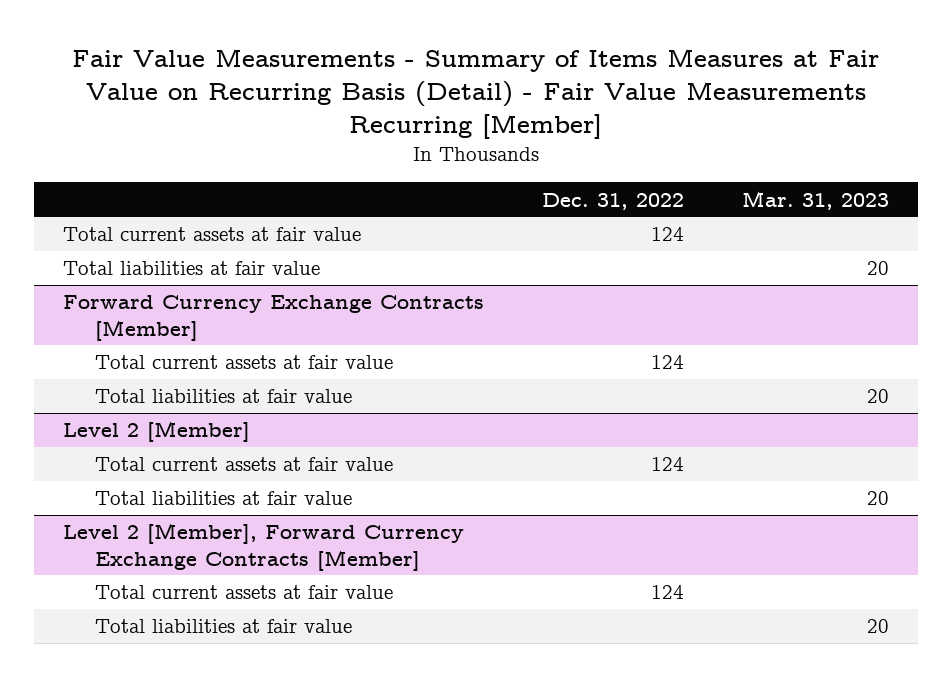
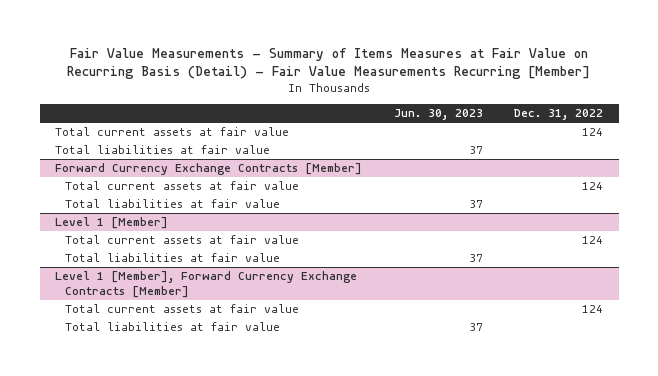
- | Dec. 31, 2022 | Mar. 31, 2023
+ | Jun. 30, 2023 | Dec. 31, 2022
- Level 2 [Member]
+ Level 1 [Member]
- Level 2 [Member], Forward Currency Exchange Contracts [Member]
+ Level 1 [Member], Forward Currency Exchange Contracts [Member]

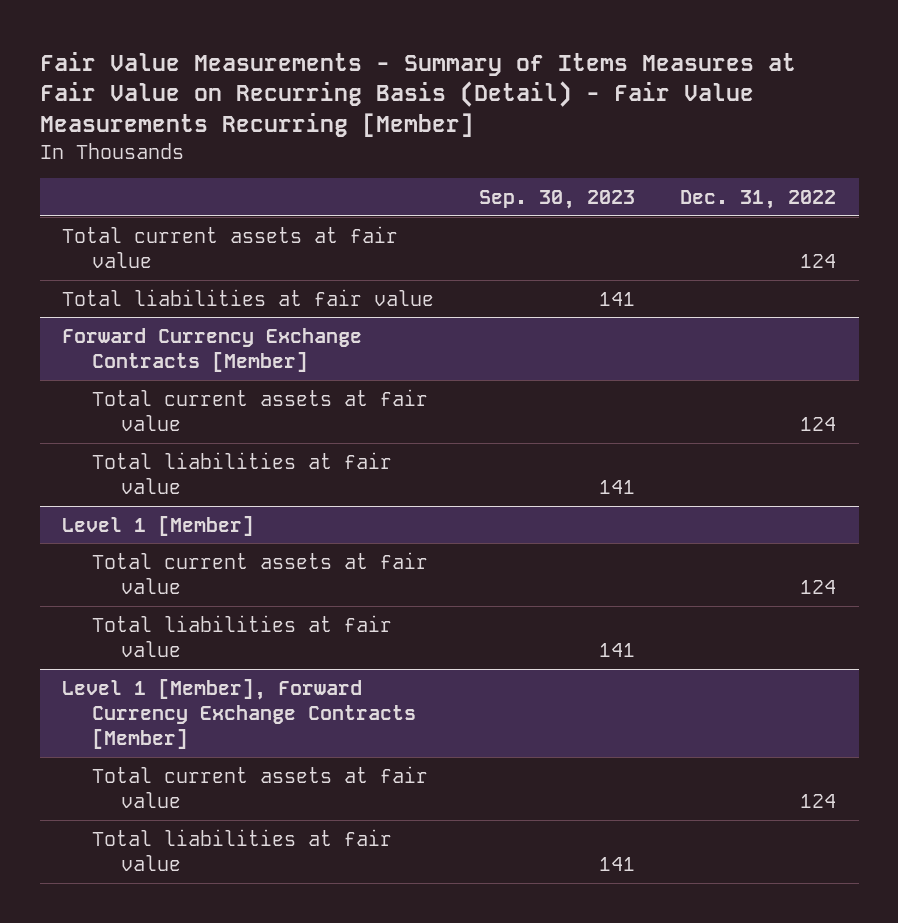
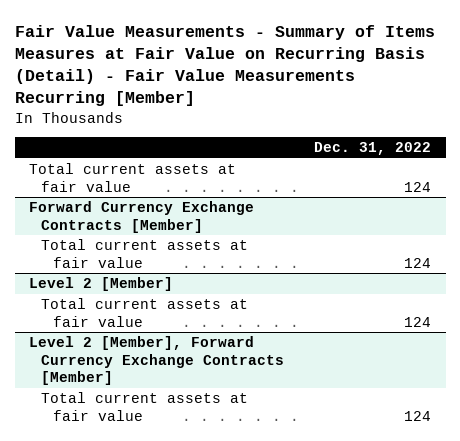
- | Sep. 30, 2023 | Dec. 31, 2022
+ | Dec. 31, 2022
- Total liabilities at fair value | 141 |
@ Forward Currency Exchange Contracts [Member]
- Total liabilities at fair value | 141 |
- Level 1 [Member]
+ Level 2 [Member]
- Total liabilities at fair value | 141 |
- Level 1 [Member], Forward Currency Exchange Contracts [Member]
+ Level 2 [Member], Forward Currency Exchange Contracts [Member]
- Total liabilities at fair value | 141 |

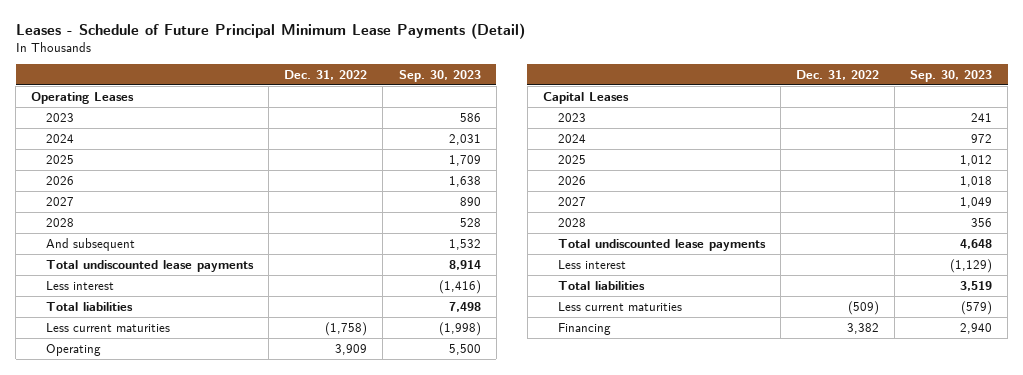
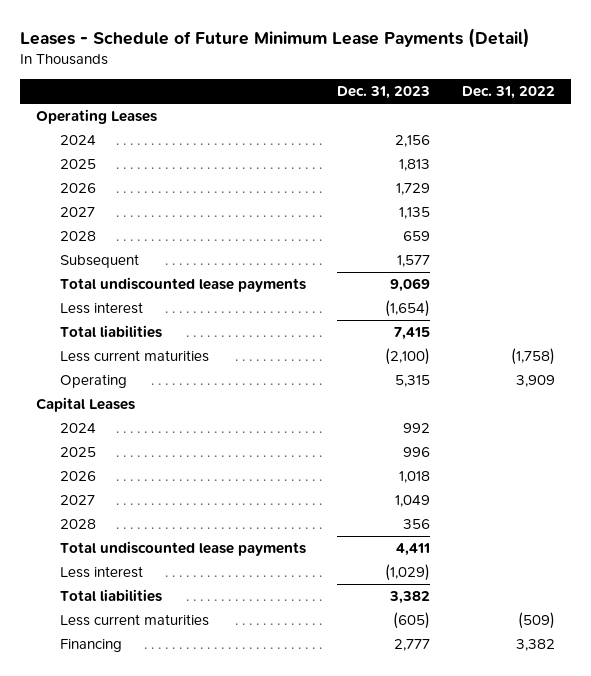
- Leases - Schedule of Future Principal Minimum Lease Payments (Detail)
+ Leases - Schedule of Future Minimum Lease Payments (Detail)
- | Dec. 31, 2022 | Sep. 30, 2023
+ | Dec. 31, 2023 | Dec. 31, 2022
- 2023 | | 586
- And subsequent | | 1,532
+ Subsequent | 1,577 |
- 2023 | | 241

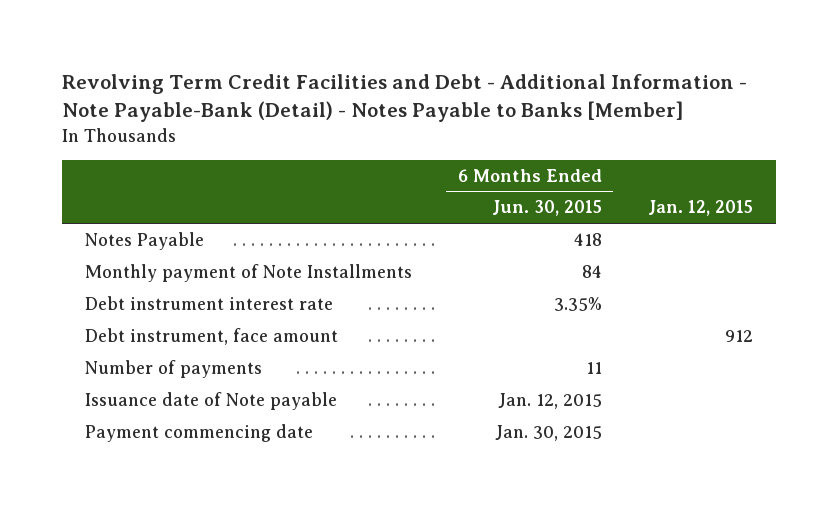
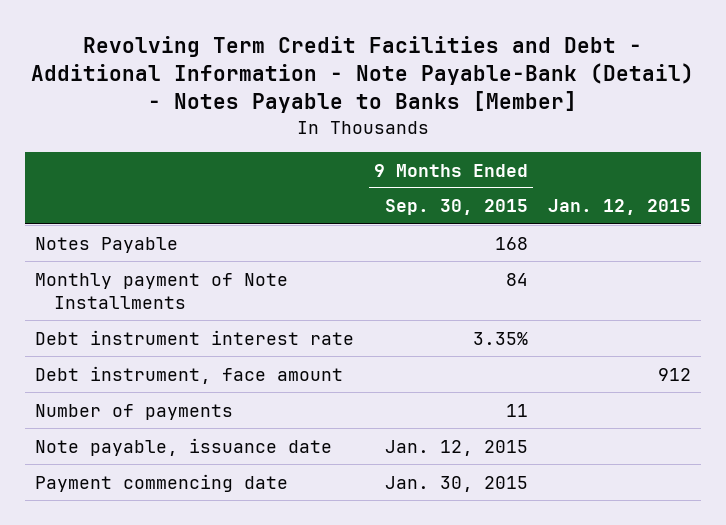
- | 6 Months Ended Jun. 30, 2015 | Jan. 12, 2015
+ | 9 Months Ended Sep. 30, 2015 | Jan. 12, 2015
- Issuance date of Note payable | Jan. 12, 2015 |
+ Note payable, issuance date | Jan. 12, 2015 |

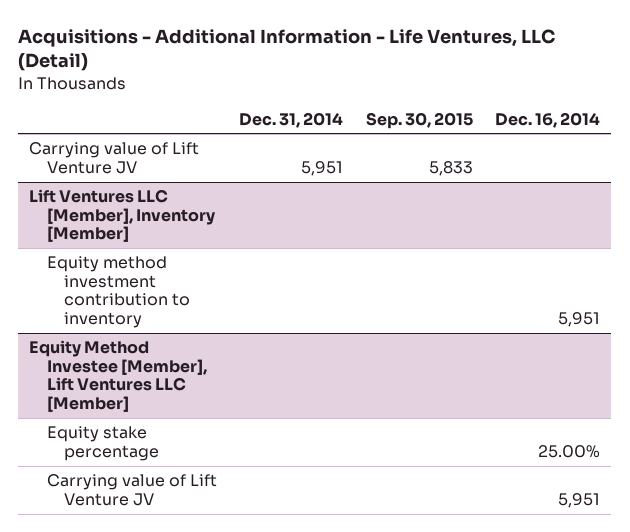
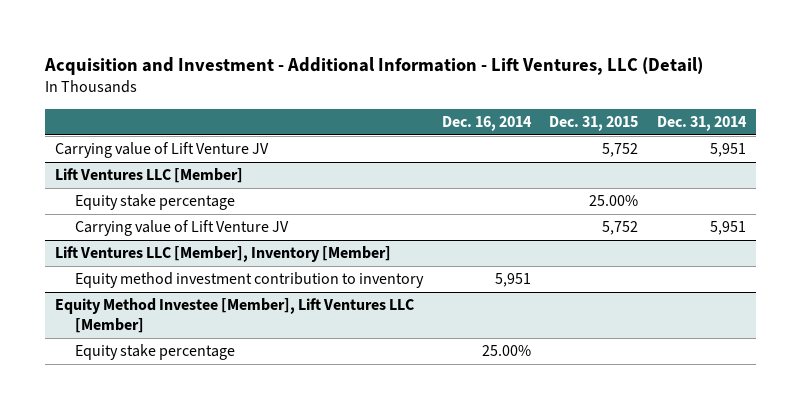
- Acquisitions - Additional Information - Life Ventures, LLC (Detail)
+ Acquisition and Investment - Additional Information - Lift Ventures, LLC (Detail)
- | Dec. 31, 2014 | Sep. 30, 2015 | Dec. 16, 2014
+ | Dec. 16, 2014 | Dec. 31, 2015 | Dec. 31, 2014
+ Lift Ventures LLC [Member]
+ Equity stake percentage | | 25.00% |
+ Carrying value of Lift Venture JV | | 5,752 | 5,951
@ Equity Method Investee [Member], Lift Ventures LLC [Member]
- Carrying value of Lift Venture JV | | | 5,951

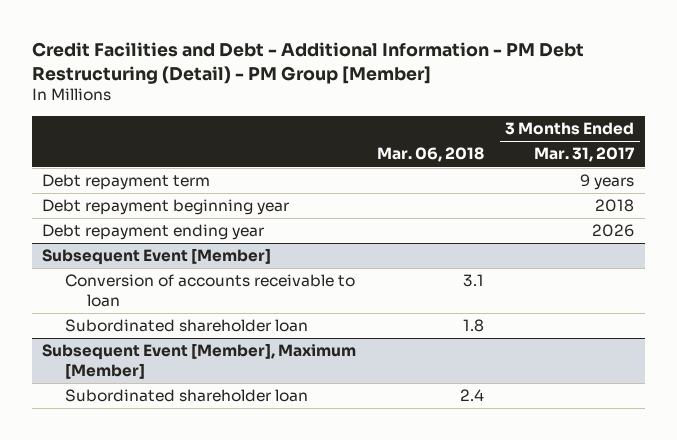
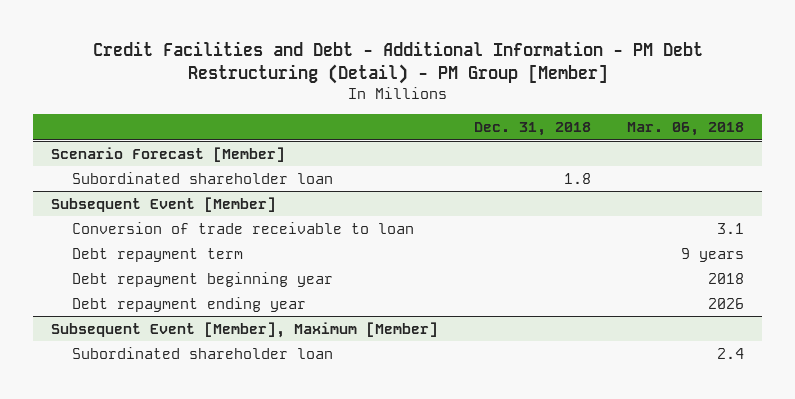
- | Mar. 06, 2018 | 3 Months Ended Mar. 31, 2017
+ | Dec. 31, 2018 | Mar. 06, 2018
- Debt repayment term | | 9 years
- Debt repayment beginning year | | 2018
- Debt repayment ending year | | 2026
+ Scenario Forecast [Member]
+ Subordinated shareholder loan | 1.8 |
@ Subsequent Event [Member]
- Conversion of accounts receivable to loan | 3.1 |
- Subordinated shareholder loan | 1.8 |
+ Conversion of trade receivable to loan | | 3.1
+ Debt repayment term | | 9 years
+ Debt repayment beginning year | | 2018
+ Debt repayment ending year | | 2026

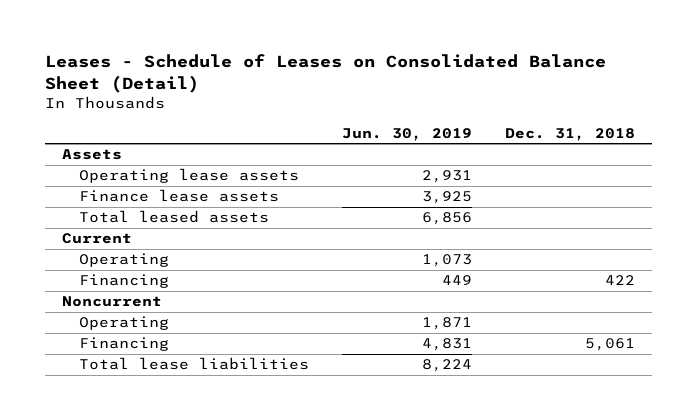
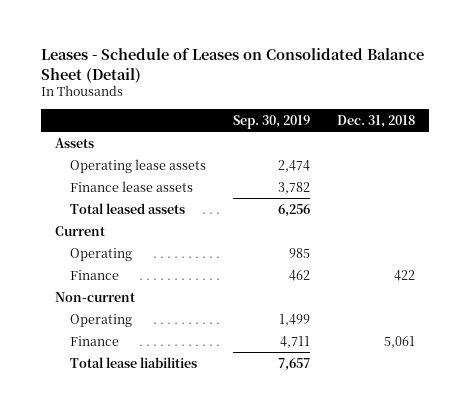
- | Jun. 30, 2019 | Dec. 31, 2018
+ | Sep. 30, 2019 | Dec. 31, 2018
- Financing | 449 | 422
- Noncurrent
+ Finance | 462 | 422
+ Non-current
- Financing | 4,831 | 5,061
+ Finance | 4,711 | 5,061

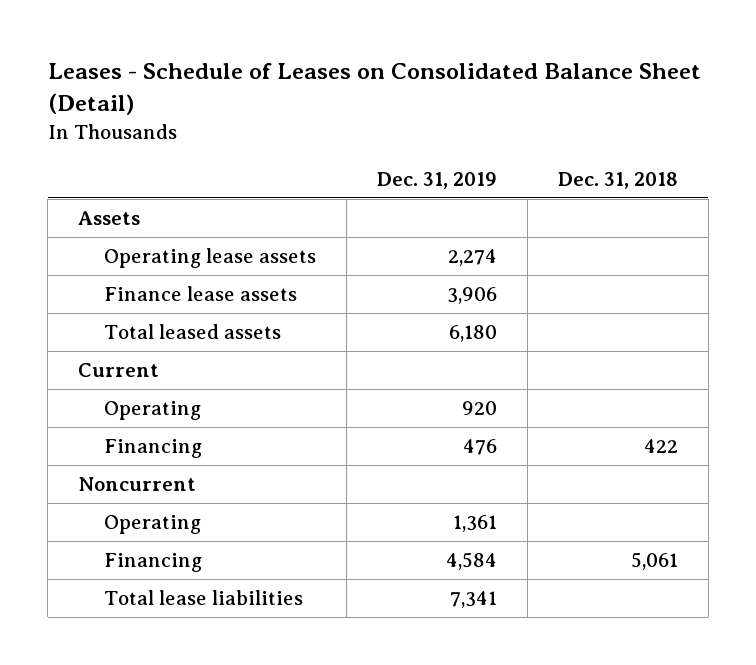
- | Sep. 30, 2019 | Dec. 31, 2018
+ | Dec. 31, 2019 | Dec. 31, 2018
- Finance | 462 | 422
- Non-current
+ Financing | 476 | 422
+ Noncurrent
- Finance | 4,711 | 5,061
+ Financing | 4,584 | 5,061

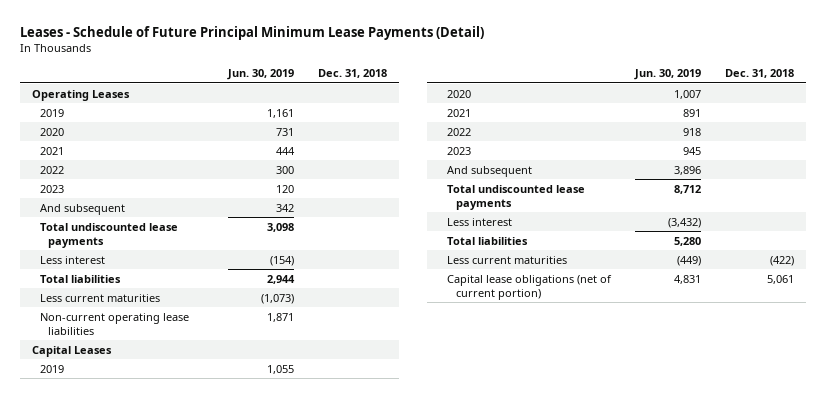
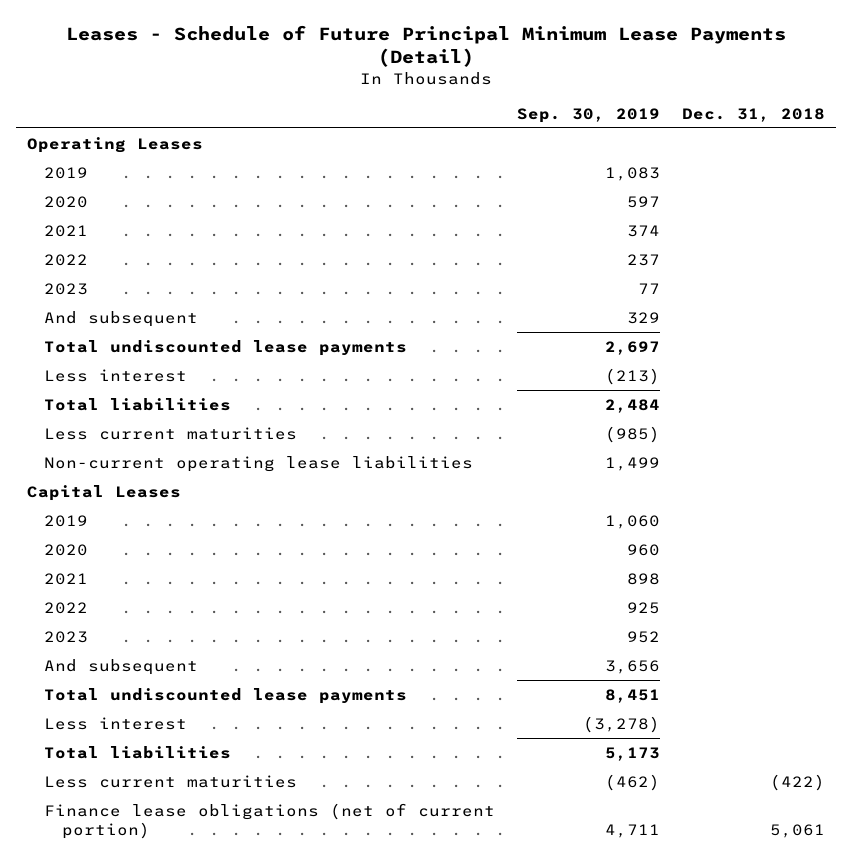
- | Jun. 30, 2019 | Dec. 31, 2018
+ | Sep. 30, 2019 | Dec. 31, 2018
- Capital lease obligations (net of current portion) | 4,831 | 5,061
+ Finance lease obligations (net of current portion) | 4,711 | 5,061

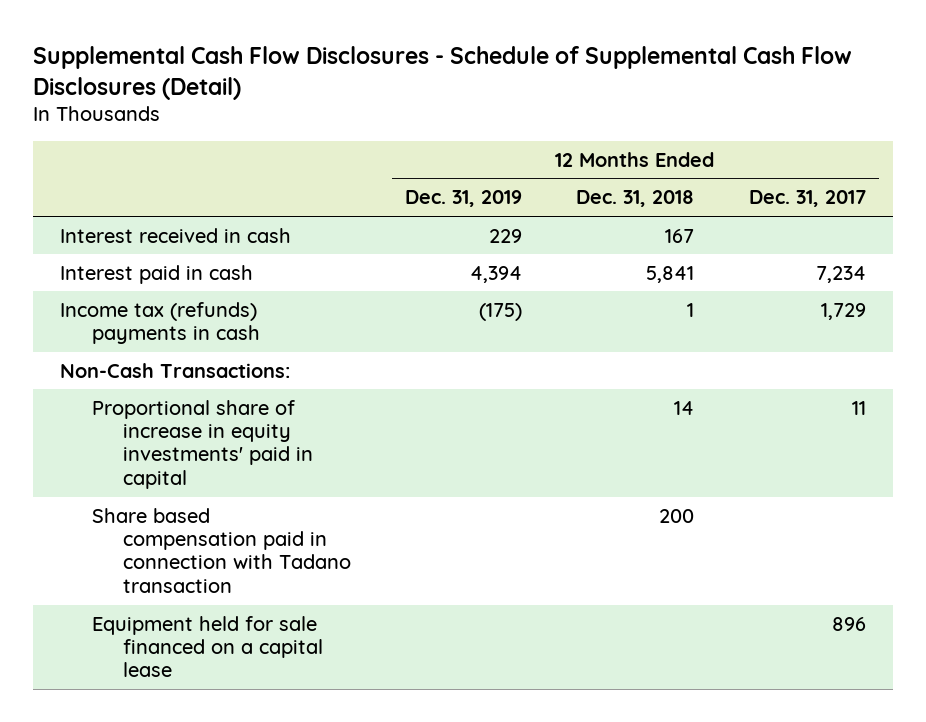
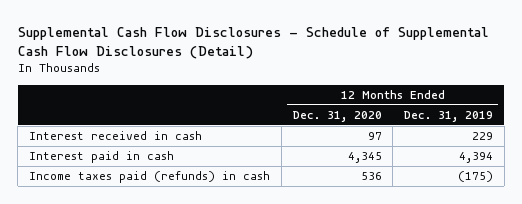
- | 12 Months Ended Dec. 31, 2019 | 12 Months Ended Dec. 31, 2018 | 12 Months Ended Dec. 31, 2017
+ | 12 Months Ended Dec. 31, 2020 | 12 Months Ended Dec. 31, 2019
- Income tax (refunds) payments in cash | (175) | 1 | 1,729
- Non-Cash Transactions:
- Proportional share of increase in equity investments' paid in capital | | 14 | 11
- Share based compensation paid in connection with Tadano transaction | | 200 |
- Equipment held for sale financed on a capital lease | | | 896
+ Income taxes paid (refunds) in cash | 536 | (175)

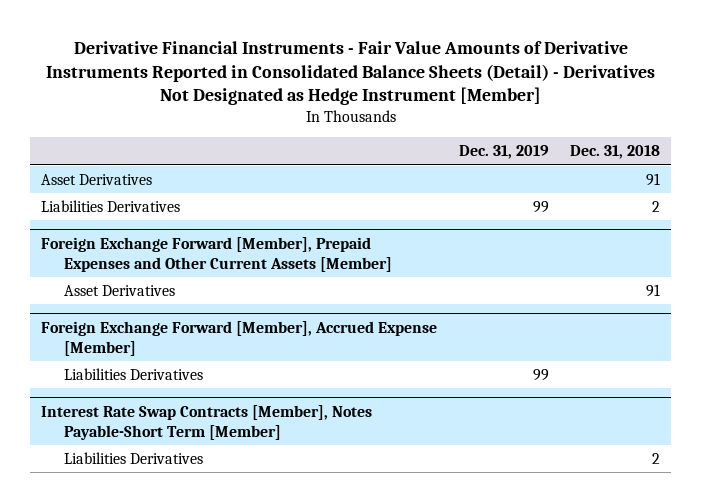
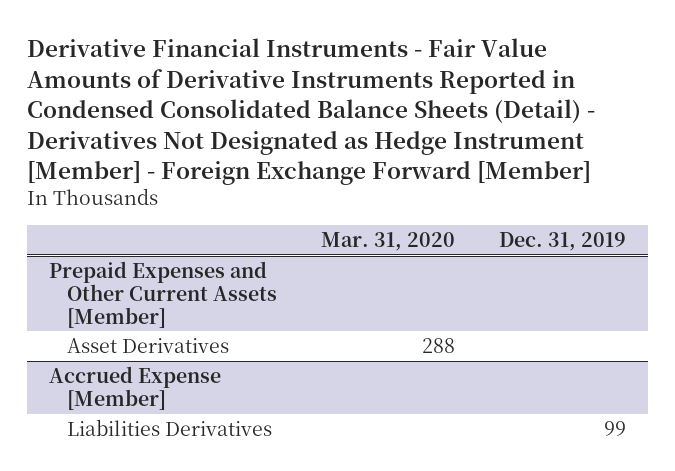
- Derivative Financial Instruments - Fair Value Amounts of Derivative Instruments Reported in Consolidated Balance Sheets (Detail) - Derivatives Not Designated as Hedge Instrument [Member]
+ Derivative Financial Instruments - Fair Value Amounts of Derivative Instruments Reported in Condensed Consolidated Balance Sheets (Detail) - Derivatives Not Designated as Hedge Instrument [Member] - Foreign Exchange Forward [Member]
- | Dec. 31, 2019 | Dec. 31, 2018
+ | Mar. 31, 2020 | Dec. 31, 2019
- Asset Derivatives | | 91
- Liabilities Derivatives | 99 | 2
- Foreign Exchange Forward [Member], Prepaid Expenses and Other Current Assets [Member]
+ Prepaid Expenses and Other Current Assets [Member]
- Foreign Exchange Forward [Member], Accrued Expense [Member]
+ Accrued Expense [Member]
- Interest Rate Swap Contracts [Member], Notes Payable-Short Term [Member]
- Liabilities Derivatives | | 2

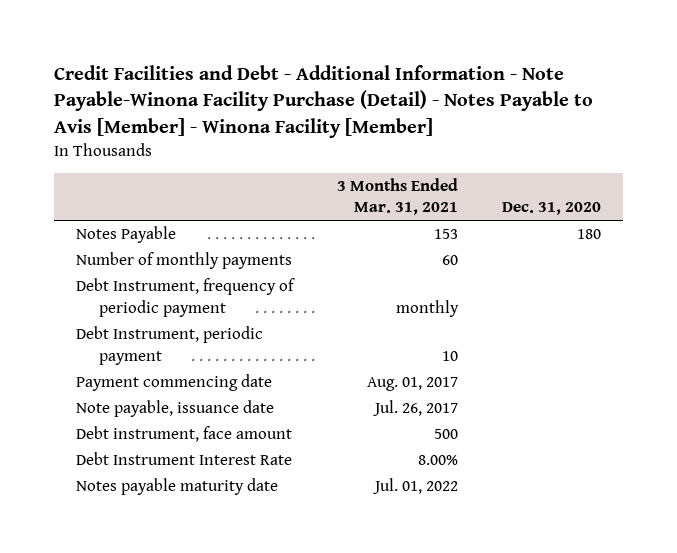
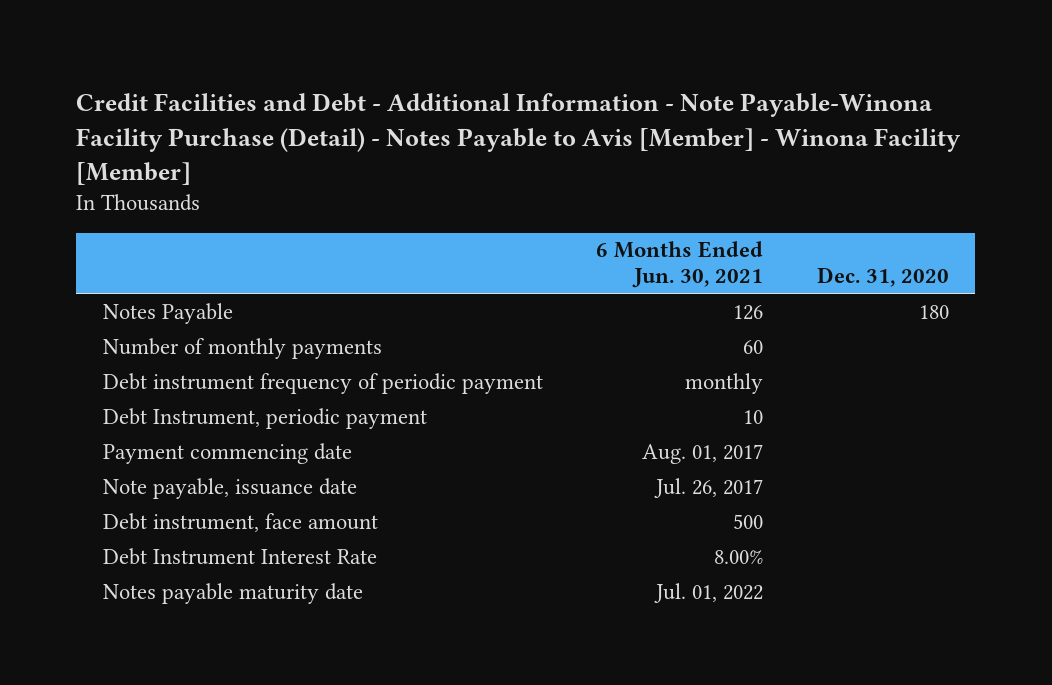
- | 3 Months Ended Mar. 31, 2021 | Dec. 31, 2020
+ | 6 Months Ended Jun. 30, 2021 | Dec. 31, 2020
- Debt Instrument, frequency of periodic payment | monthly |
+ Debt instrument frequency of periodic payment | monthly |

